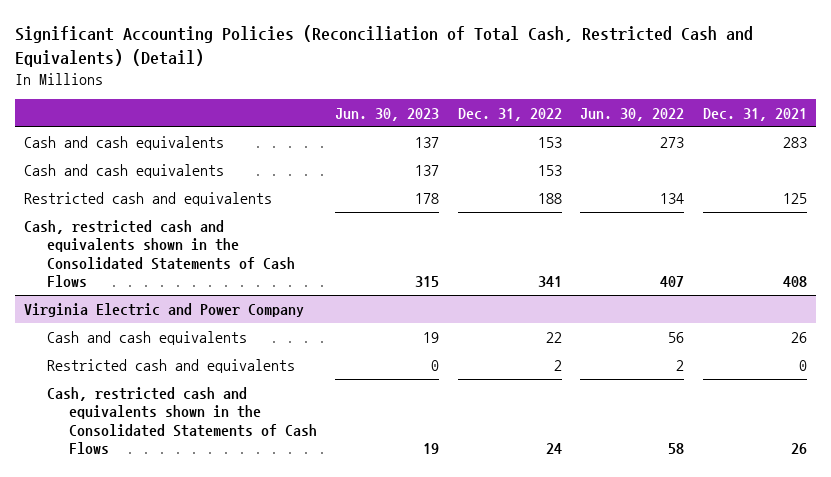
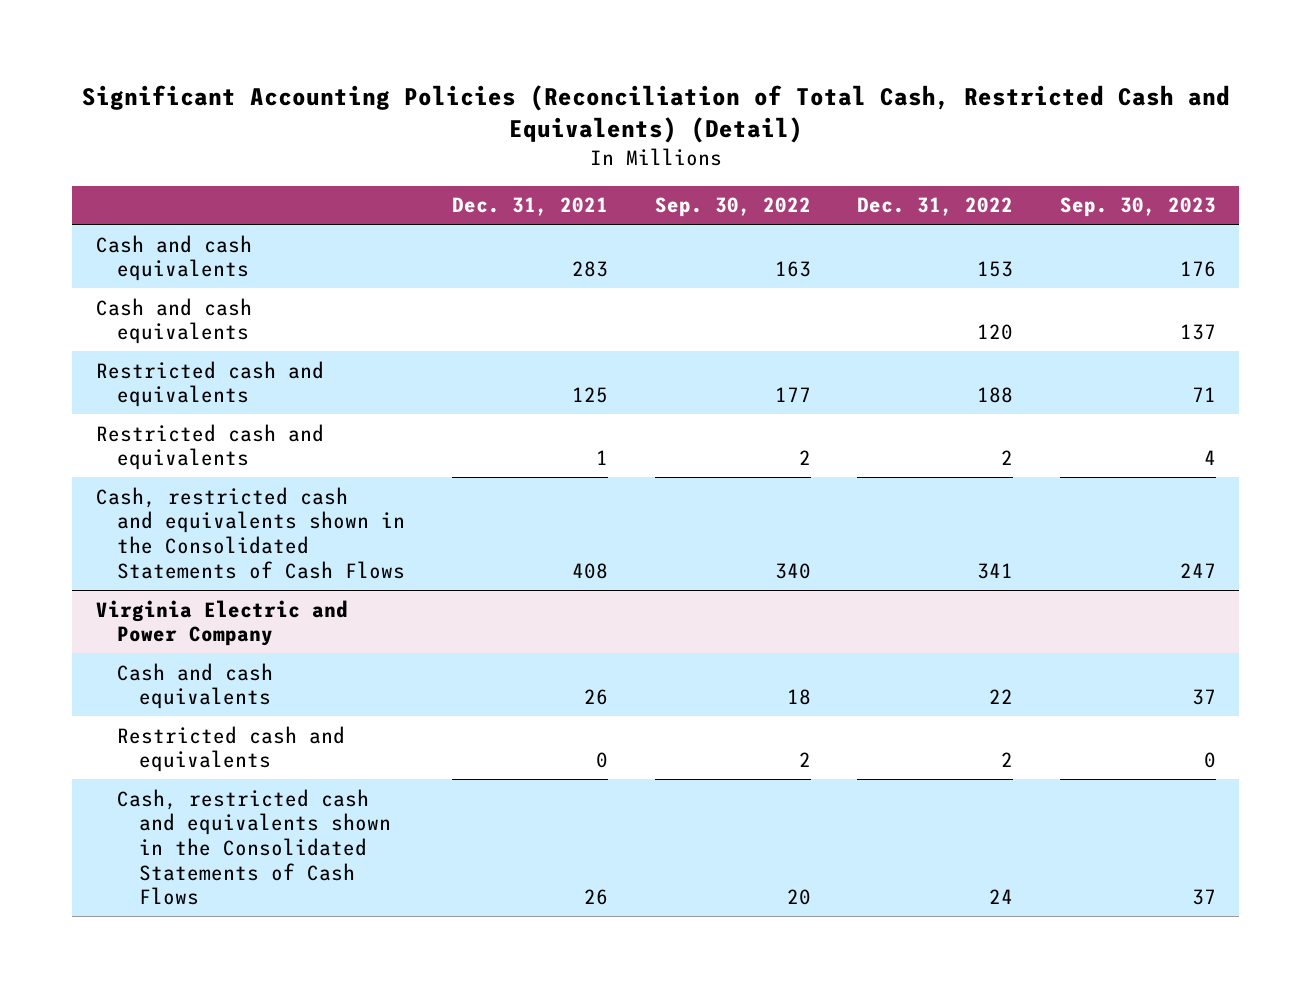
- | Jun. 30, 2023 | Dec. 31, 2022 | Jun. 30, 2022 | Dec. 31, 2021
+ | Dec. 31, 2021 | Sep. 30, 2022 | Dec. 31, 2022 | Sep. 30, 2023
- Cash and cash equivalents | 137 | 153 | |
+ Cash and cash equivalents | | | 120 | 137
+ Restricted cash and equivalents | 1 | 2 | 2 | 4

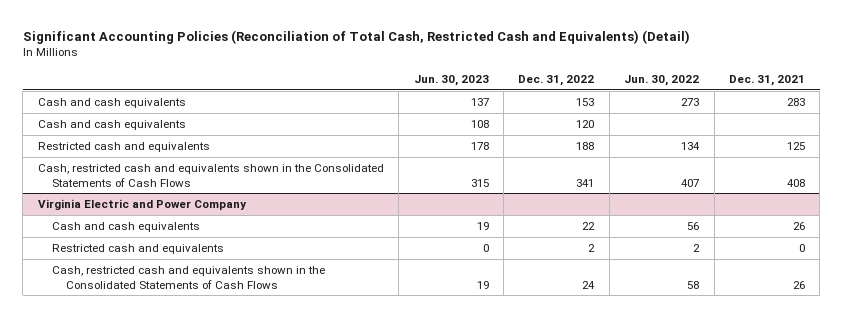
- | Dec. 31, 2021 | Sep. 30, 2022 | Dec. 31, 2022 | Sep. 30, 2023
+ | Jun. 30, 2023 | Dec. 31, 2022 | Jun. 30, 2022 | Dec. 31, 2021
- Restricted cash and equivalents | 1 | 2 | 2 | 4

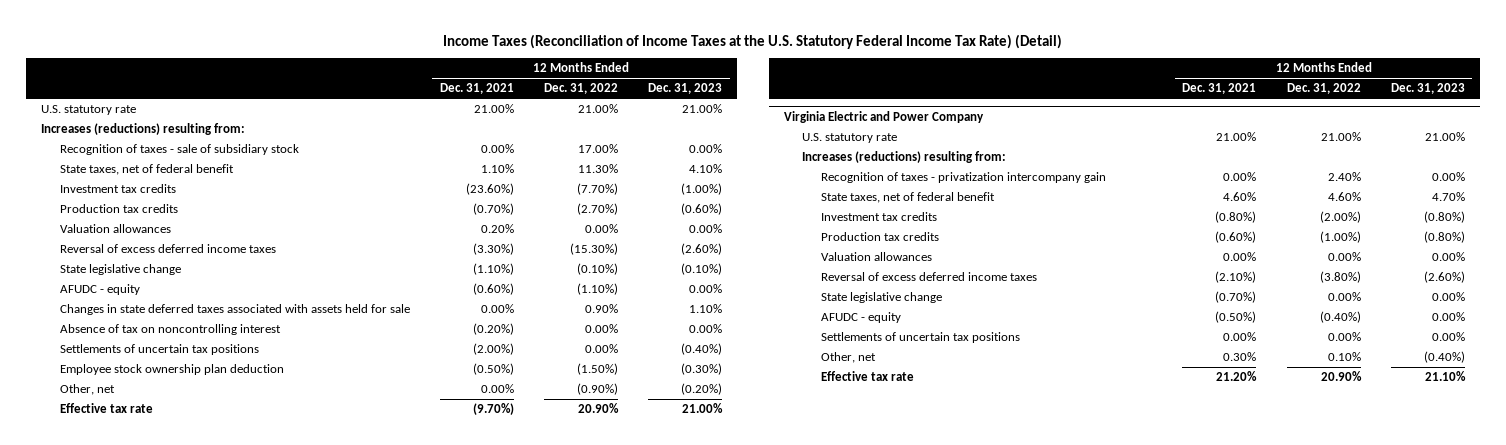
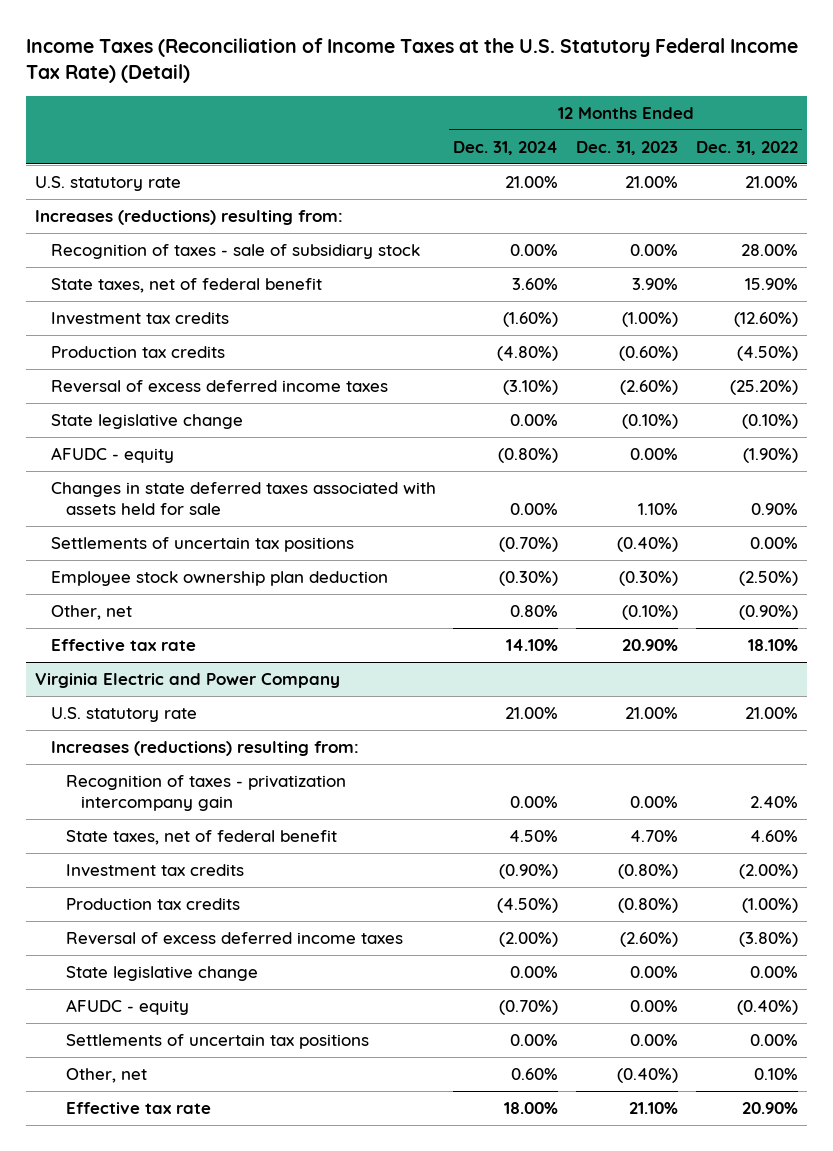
- | 12 Months Ended Dec. 31, 2021 | 12 Months Ended Dec. 31, 2022 | 12 Months Ended Dec. 31, 2023
+ | 12 Months Ended Dec. 31, 2024 | 12 Months Ended Dec. 31, 2023 | 12 Months Ended Dec. 31, 2022
- Recognition of taxes - sale of subsidiary stock | 0.00% | 17.00% | 0.00%
- State taxes, net of federal benefit | 1.10% | 11.30% | 4.10%
- Investment tax credits | (23.60%) | (7.70%) | (1.00%)
- Production tax credits | (0.70%) | (2.70%) | (0.60%)
- Valuation allowances | 0.20% | 0.00% | 0.00%
- Reversal of excess deferred income taxes | (3.30%) | (15.30%) | (2.60%)
+ Recognition of taxes - sale of subsidiary stock | 0.00% | 0.00% | 28.00%
+ State taxes, net of federal benefit | 3.60% | 3.90% | 15.90%
+ Investment tax credits | (1.60%) | (1.00%) | (12.60%)
+ Production tax credits | (4.80%) | (0.60%) | (4.50%)
+ Reversal of excess deferred income taxes | (3.10%) | (2.60%) | (25.20%)
- AFUDC - equity | (0.60%) | (1.10%) | 0.00%
+ AFUDC - equity | (0.80%) | 0.00% | (1.90%)
- Absence of tax on noncontrolling interest | (0.20%) | 0.00% | 0.00%
- Employee stock ownership plan deduction | (0.50%) | (1.50%) | (0.30%)
- Other, net | 0.00% | (0.90%) | (0.20%)
- Effective tax rate | (9.70%) | 20.90% | 21.00%
+ Employee stock ownership plan deduction | (0.30%) | (0.30%) | (2.50%)
+ Other, net | 0.80% | (0.10%) | (0.90%)
+ Effective tax rate | 14.10% | 20.90% | 18.10%
@ Virginia Electric and Power Company
- Valuation allowances | 0.00% | 0.00% | 0.00%

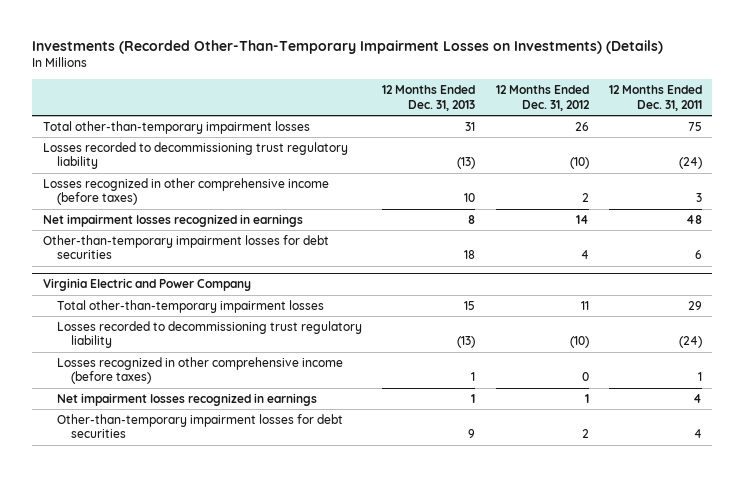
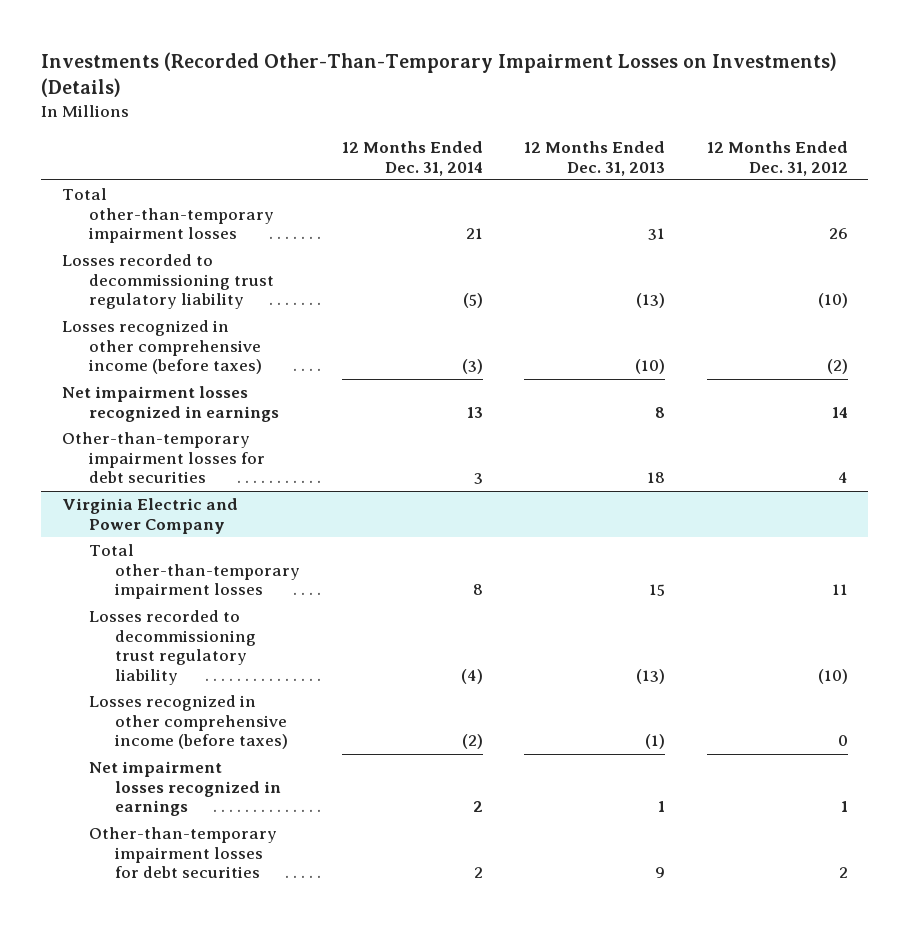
- | 12 Months Ended Dec. 31, 2013 | 12 Months Ended Dec. 31, 2012 | 12 Months Ended Dec. 31, 2011
+ | 12 Months Ended Dec. 31, 2014 | 12 Months Ended Dec. 31, 2013 | 12 Months Ended Dec. 31, 2012
- Losses recognized in other comprehensive income (before taxes) | 10 | 2 | 3
+ Losses recognized in other comprehensive income (before taxes) | (3) | (10) | (2)
@ Virginia Electric and Power Company
- Losses recognized in other comprehensive income (before taxes) | 1 | 0 | 1
+ Losses recognized in other comprehensive income (before taxes) | (2) | (1) | 0

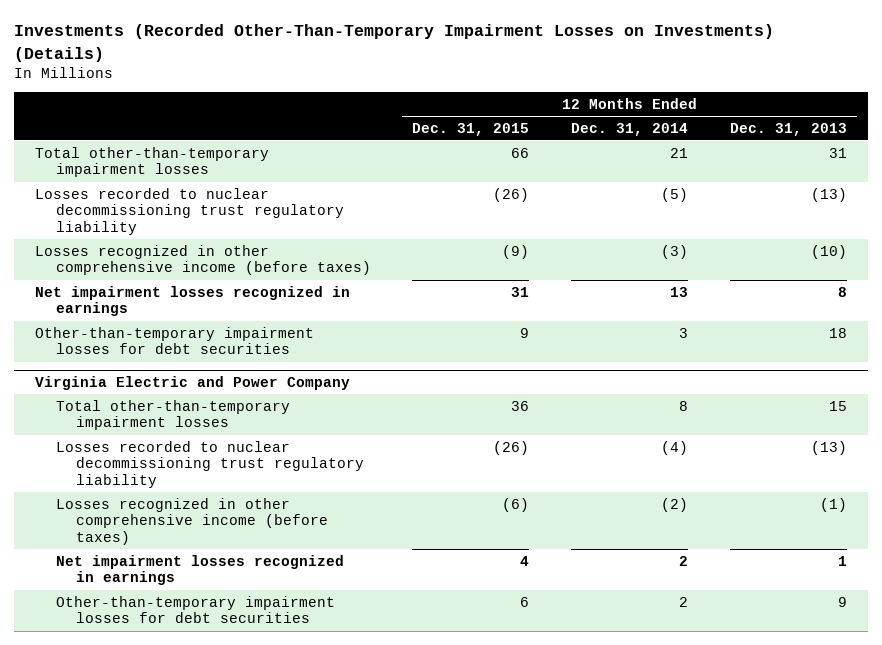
- | 12 Months Ended Dec. 31, 2014 | 12 Months Ended Dec. 31, 2013 | 12 Months Ended Dec. 31, 2012
+ | 12 Months Ended Dec. 31, 2015 | 12 Months Ended Dec. 31, 2014 | 12 Months Ended Dec. 31, 2013
- Losses recorded to decommissioning trust regulatory liability | (5) | (13) | (10)
+ Losses recorded to nuclear decommissioning trust regulatory liability | (26) | (5) | (13)
@ Virginia Electric and Power Company
- Losses recorded to decommissioning trust regulatory liability | (4) | (13) | (10)
+ Losses recorded to nuclear decommissioning trust regulatory liability | (26) | (4) | (13)

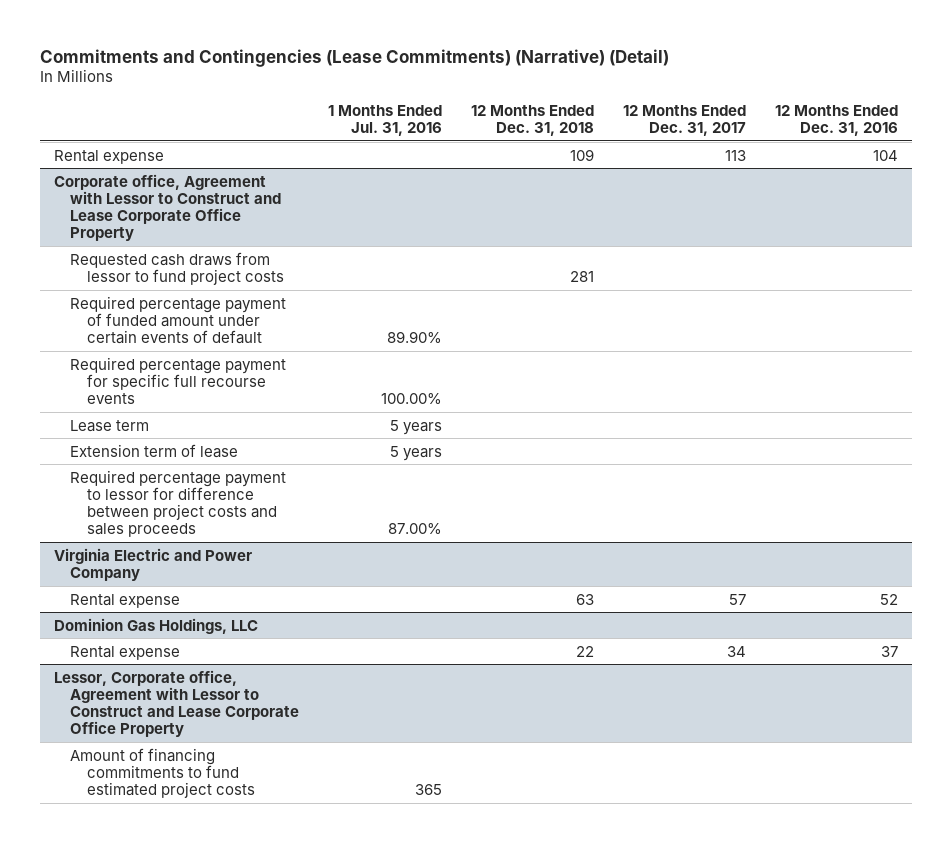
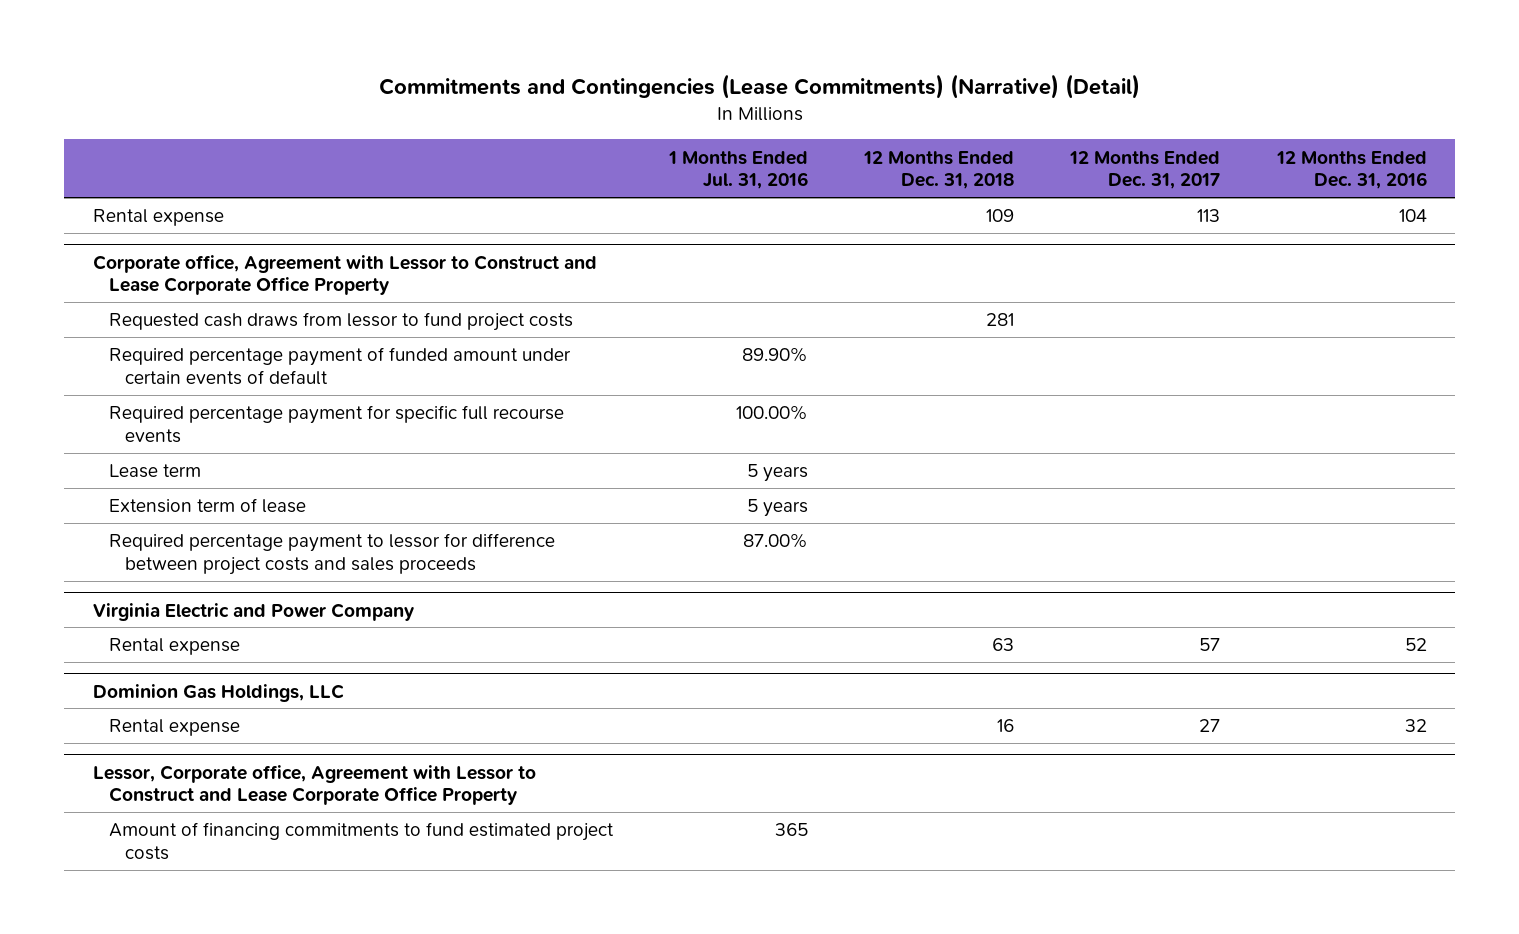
@ Dominion Gas Holdings, LLC
- Rental expense | | 22 | 34 | 37
+ Rental expense | | 16 | 27 | 32

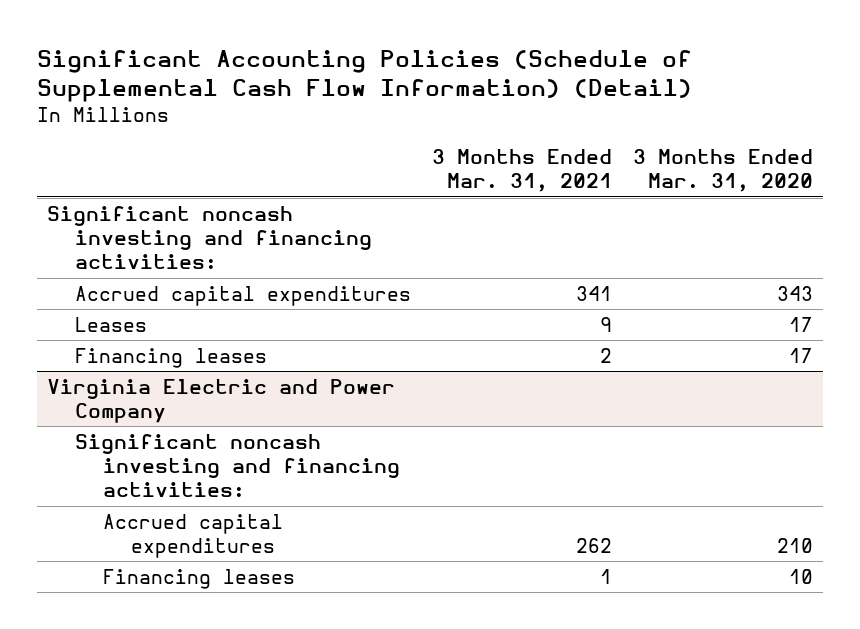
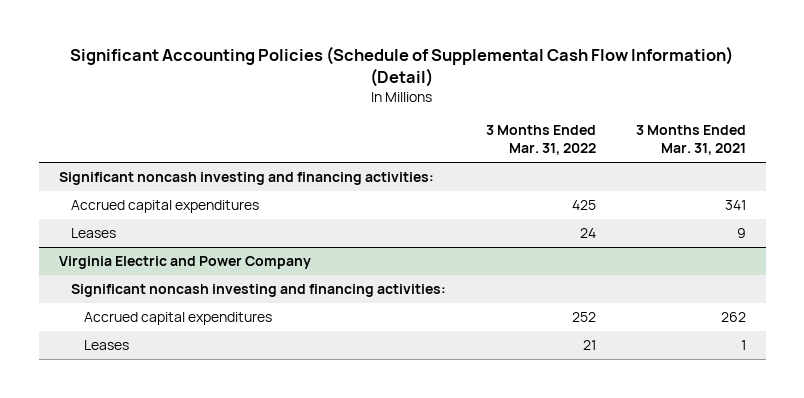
- | 3 Months Ended Mar. 31, 2021 | 3 Months Ended Mar. 31, 2020
+ | 3 Months Ended Mar. 31, 2022 | 3 Months Ended Mar. 31, 2021
- Financing leases | 2 | 17
@ Virginia Electric and Power Company
- Financing leases | 1 | 10
+ Leases | 21 | 1

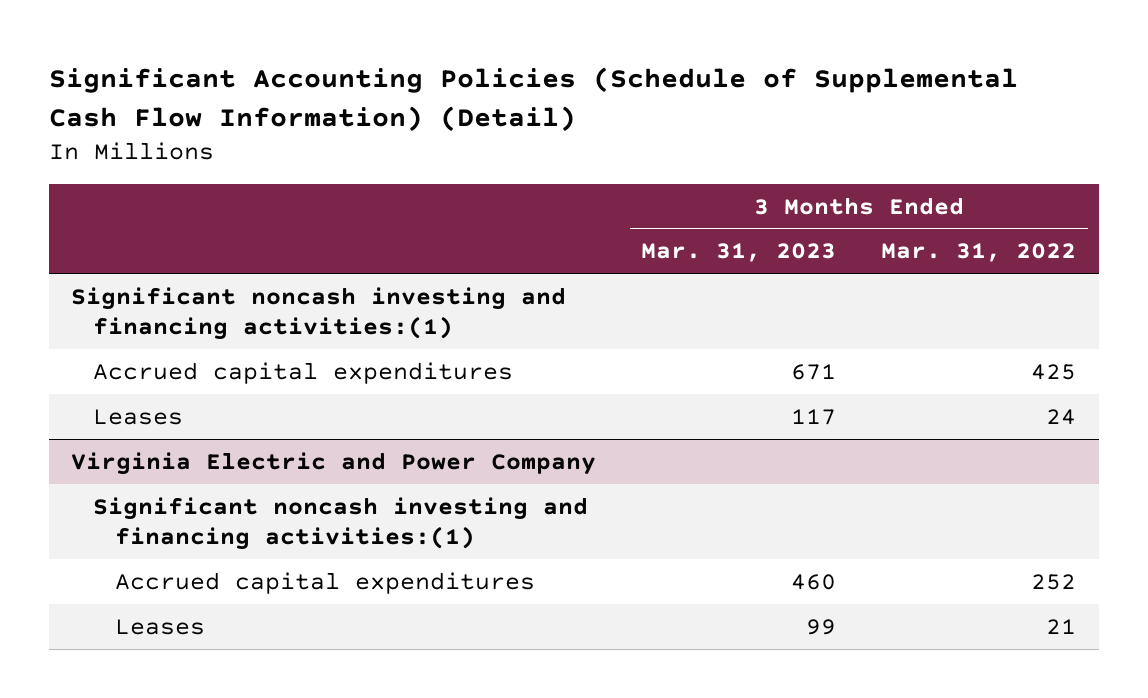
- | 3 Months Ended Mar. 31, 2022 | 3 Months Ended Mar. 31, 2021
+ | 3 Months Ended Mar. 31, 2023 | 3 Months Ended Mar. 31, 2022
- Significant noncash investing and financing activities:
+ Significant noncash investing and financing activities:(1)
@ Virginia Electric and Power Company
- Significant noncash investing and financing activities:
+ Significant noncash investing and financing activities:(1)

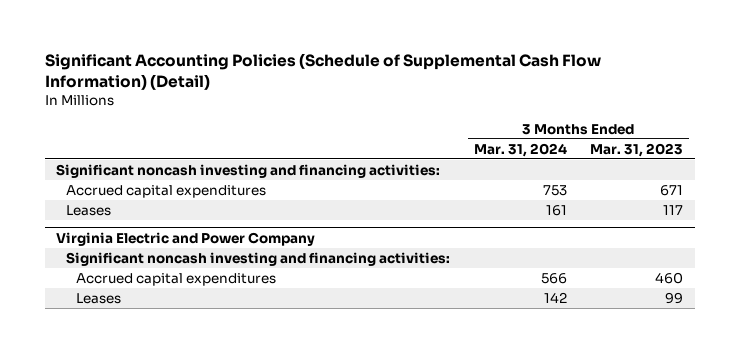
- | 3 Months Ended Mar. 31, 2023 | 3 Months Ended Mar. 31, 2022
+ | 3 Months Ended Mar. 31, 2024 | 3 Months Ended Mar. 31, 2023
- Significant noncash investing and financing activities:(1)
+ Significant noncash investing and financing activities:
@ Virginia Electric and Power Company
- Significant noncash investing and financing activities:(1)
+ Significant noncash investing and financing activities:

